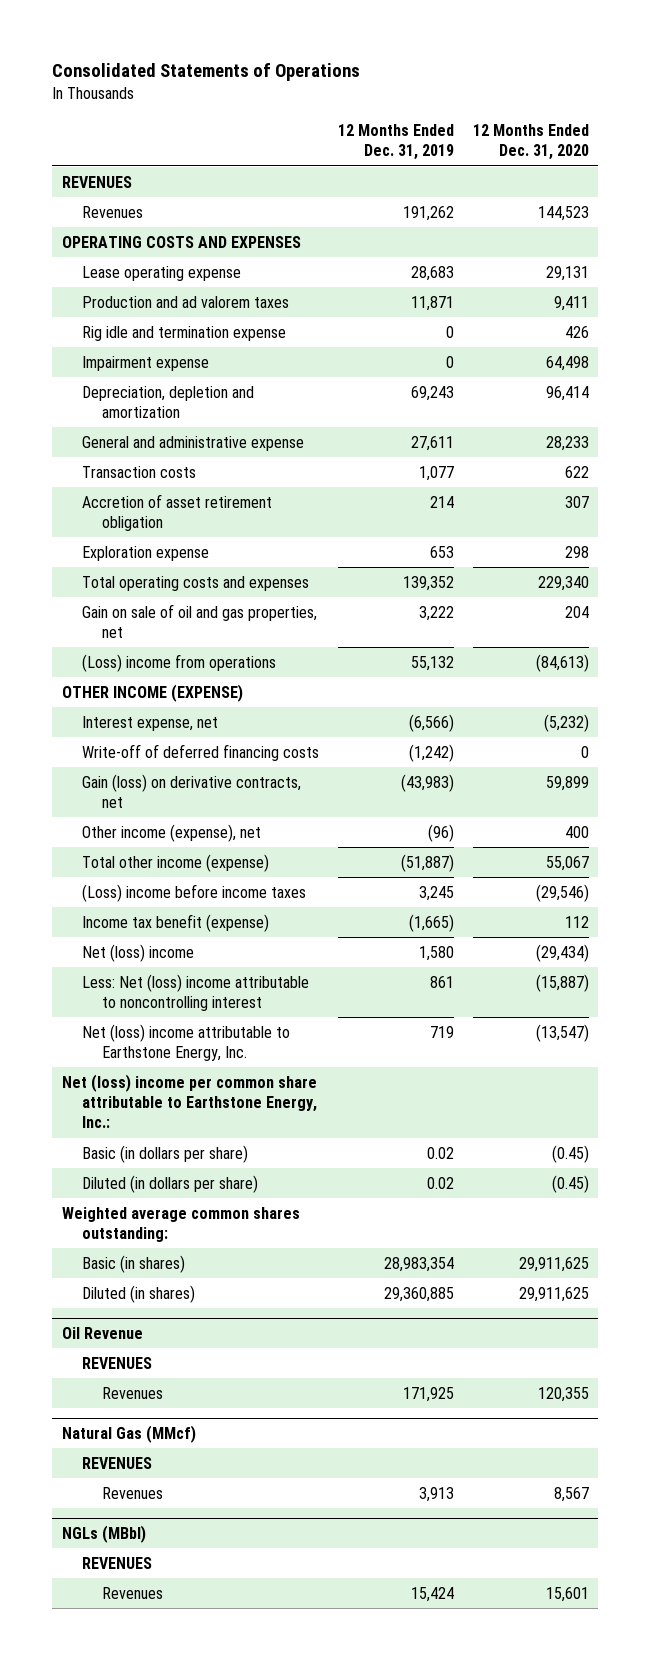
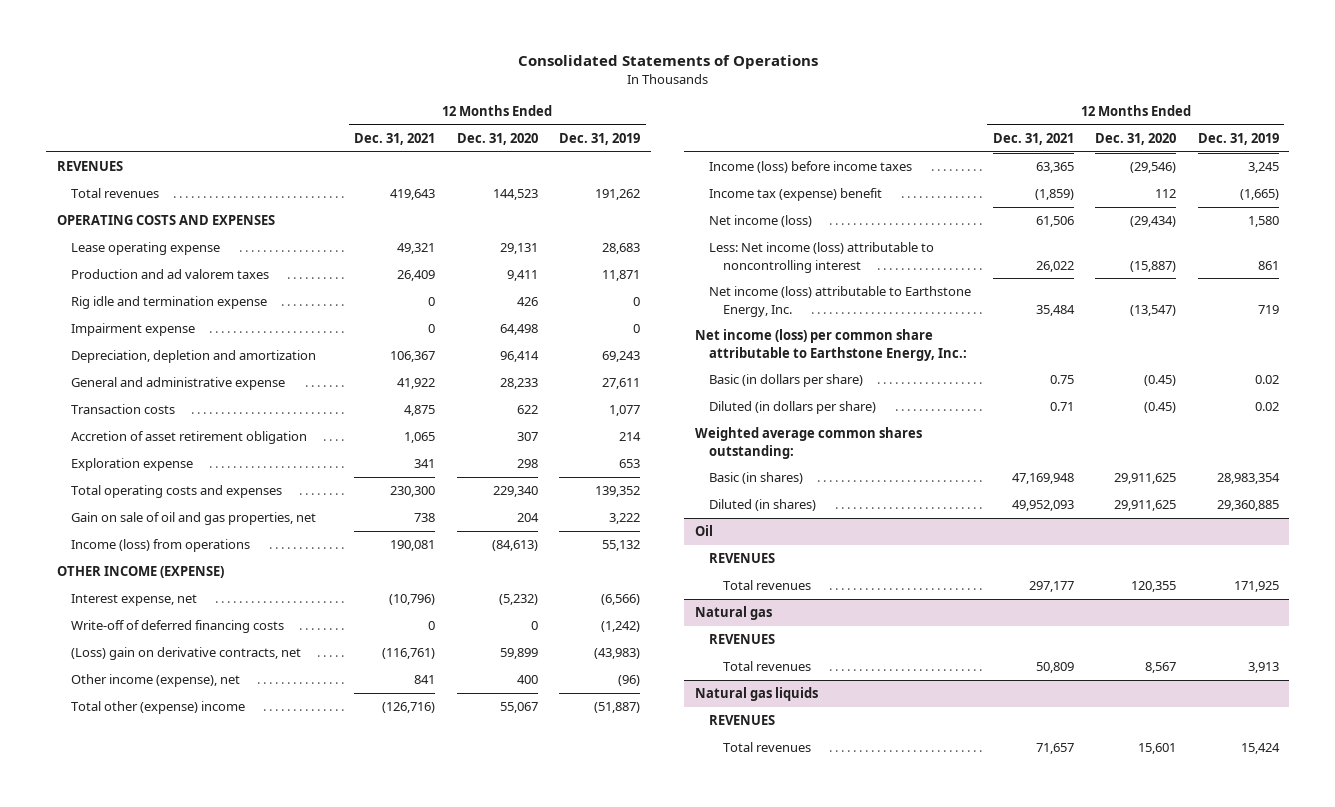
- | 12 Months Ended Dec. 31, 2019 | 12 Months Ended Dec. 31, 2020
+ | 12 Months Ended Dec. 31, 2021 | 12 Months Ended Dec. 31, 2020 | 12 Months Ended Dec. 31, 2019
- Revenues | 191,262 | 144,523
+ Total revenues | 419,643 | 144,523 | 191,262
- (Loss) income from operations | 55,132 | (84,613)
+ Income (loss) from operations | 190,081 | (84,613) | 55,132
- Gain (loss) on derivative contracts, net | (43,983) | 59,899
+ (Loss) gain on derivative contracts, net | (116,761) | 59,899 | (43,983)
- Total other income (expense) | (51,887) | 55,067
- (Loss) income before income taxes | 3,245 | (29,546)
- Income tax benefit (expense) | (1,665) | 112
- Net (loss) income | 1,580 | (29,434)
- Less: Net (loss) income attributable to noncontrolling interest | 861 | (15,887)
- Net (loss) income attributable to Earthstone Energy, Inc. | 719 | (13,547)
- Net (loss) income per common share attributable to Earthstone Energy, Inc.:
+ Total other (expense) income | (126,716) | 55,067 | (51,887)
+ Income (loss) before income taxes | 63,365 | (29,546) | 3,245
+ Income tax (expense) benefit | (1,859) | 112 | (1,665)
+ Net income (loss) | 61,506 | (29,434) | 1,580
+ Less: Net income (loss) attributable to noncontrolling interest | 26,022 | (15,887) | 861
+ Net income (loss) attributable to Earthstone Energy, Inc. | 35,484 | (13,547) | 719
+ Net income (loss) per common share attributable to Earthstone Energy, Inc.:
- Oil Revenue
+ Oil
- Revenues | 171,925 | 120,355
- Natural Gas (MMcf)
+ Total revenues | 297,177 | 120,355 | 171,925
+ Natural gas
- Revenues | 3,913 | 8,567
- NGLs (MBbl)
+ Total revenues | 50,809 | 8,567 | 3,913
+ Natural gas liquids
- Revenues | 15,424 | 15,601
+ Total revenues | 71,657 | 15,601 | 15,424

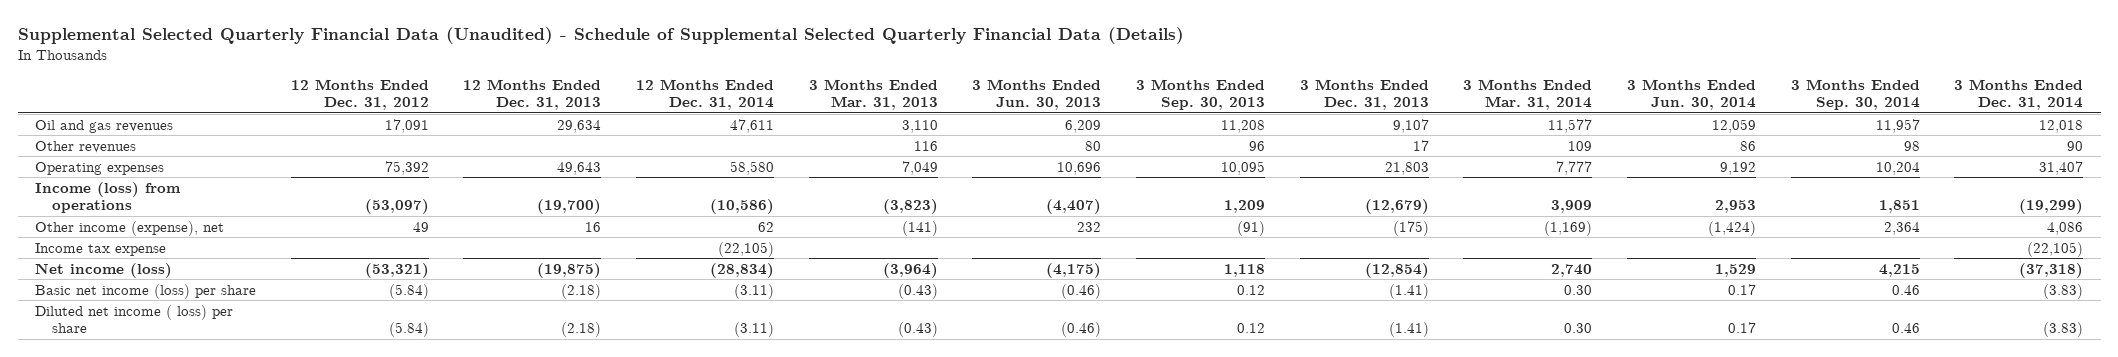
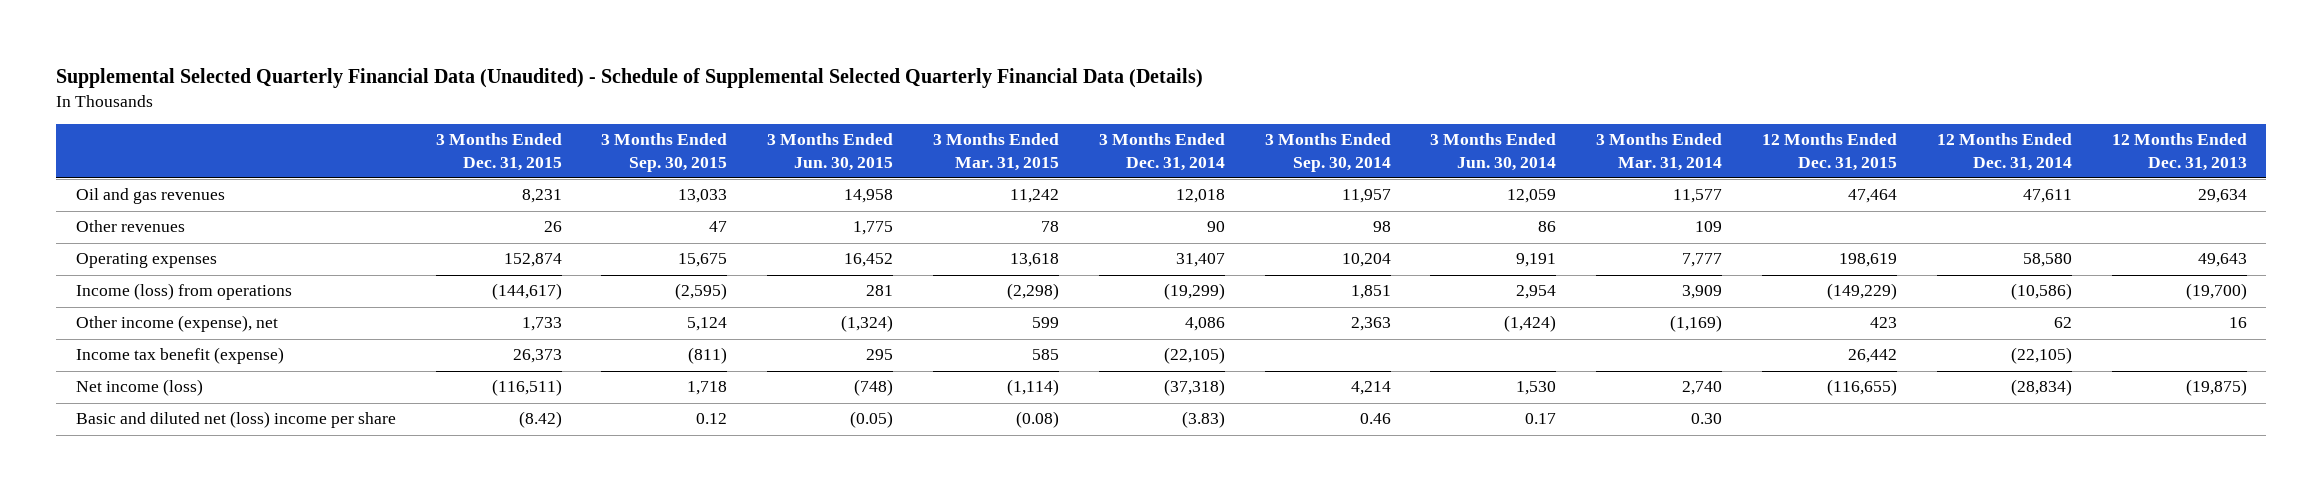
- | 12 Months Ended Dec. 31, 2012 | 12 Months Ended Dec. 31, 2013 | 12 Months Ended Dec. 31, 2014 | 3 Months Ended Mar. 31, 2013 | 3 Months Ended Jun. 30, 2013 | 3 Months Ended Sep. 30, 2013 | 3 Months Ended Dec. 31, 2013 | 3 Months Ended Mar. 31, 2014 | 3 Months Ended Jun. 30, 2014 | 3 Months Ended Sep. 30, 2014 | 3 Months Ended Dec. 31, 2014
+ | 3 Months Ended Dec. 31, 2015 | 3 Months Ended Sep. 30, 2015 | 3 Months Ended Jun. 30, 2015 | 3 Months Ended Mar. 31, 2015 | 3 Months Ended Dec. 31, 2014 | 3 Months Ended Sep. 30, 2014 | 3 Months Ended Jun. 30, 2014 | 3 Months Ended Mar. 31, 2014 | 12 Months Ended Dec. 31, 2015 | 12 Months Ended Dec. 31, 2014 | 12 Months Ended Dec. 31, 2013
- Operating expenses | 75,392 | 49,643 | 58,580 | 7,049 | 10,696 | 10,095 | 21,803 | 7,777 | 9,192 | 10,204 | 31,407
- Income (loss) from operations | (53,097) | (19,700) | (10,586) | (3,823) | (4,407) | 1,209 | (12,679) | 3,909 | 2,953 | 1,851 | (19,299)
- Other income (expense), net | 49 | 16 | 62 | (141) | 232 | (91) | (175) | (1,169) | (1,424) | 2,364 | 4,086
- Income tax expense | | | (22,105) | | | | | | | | (22,105)
- Net income (loss) | (53,321) | (19,875) | (28,834) | (3,964) | (4,175) | 1,118 | (12,854) | 2,740 | 1,529 | 4,215 | (37,318)
- Basic net income (loss) per share | (5.84) | (2.18) | (3.11) | (0.43) | (0.46) | 0.12 | (1.41) | 0.30 | 0.17 | 0.46 | (3.83)
- Diluted net income ( loss) per share | (5.84) | (2.18) | (3.11) | (0.43) | (0.46) | 0.12 | (1.41) | 0.30 | 0.17 | 0.46 | (3.83)
+ Operating expenses | 152,874 | 15,675 | 16,452 | 13,618 | 31,407 | 10,204 | 9,191 | 7,777 | 198,619 | 58,580 | 49,643
+ Income (loss) from operations | (144,617) | (2,595) | 281 | (2,298) | (19,299) | 1,851 | 2,954 | 3,909 | (149,229) | (10,586) | (19,700)
+ Other income (expense), net | 1,733 | 5,124 | (1,324) | 599 | 4,086 | 2,363 | (1,424) | (1,169) | 423 | 62 | 16
+ Income tax benefit (expense) | 26,373 | (811) | 295 | 585 | (22,105) | | | | 26,442 | (22,105) |
+ Net income (loss) | (116,511) | 1,718 | (748) | (1,114) | (37,318) | 4,214 | 1,530 | 2,740 | (116,655) | (28,834) | (19,875)
+ Basic and diluted net (loss) income per share | (8.42) | 0.12 | (0.05) | (0.08) | (3.83) | 0.46 | 0.17 | 0.30 | | |

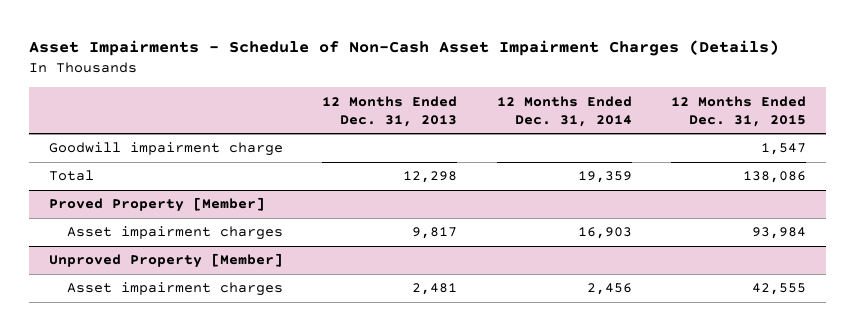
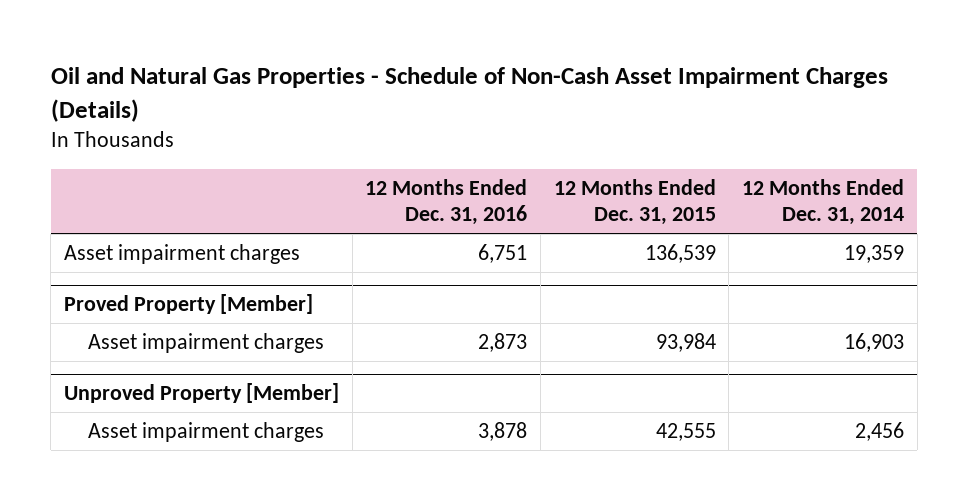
- Asset Impairments - Schedule of Non-Cash Asset Impairment Charges (Details)
+ Oil and Natural Gas Properties - Schedule of Non-Cash Asset Impairment Charges (Details)
- | 12 Months Ended Dec. 31, 2013 | 12 Months Ended Dec. 31, 2014 | 12 Months Ended Dec. 31, 2015
+ | 12 Months Ended Dec. 31, 2016 | 12 Months Ended Dec. 31, 2015 | 12 Months Ended Dec. 31, 2014
- Goodwill impairment charge | | | 1,547
- Total | 12,298 | 19,359 | 138,086
+ Asset impairment charges | 6,751 | 136,539 | 19,359

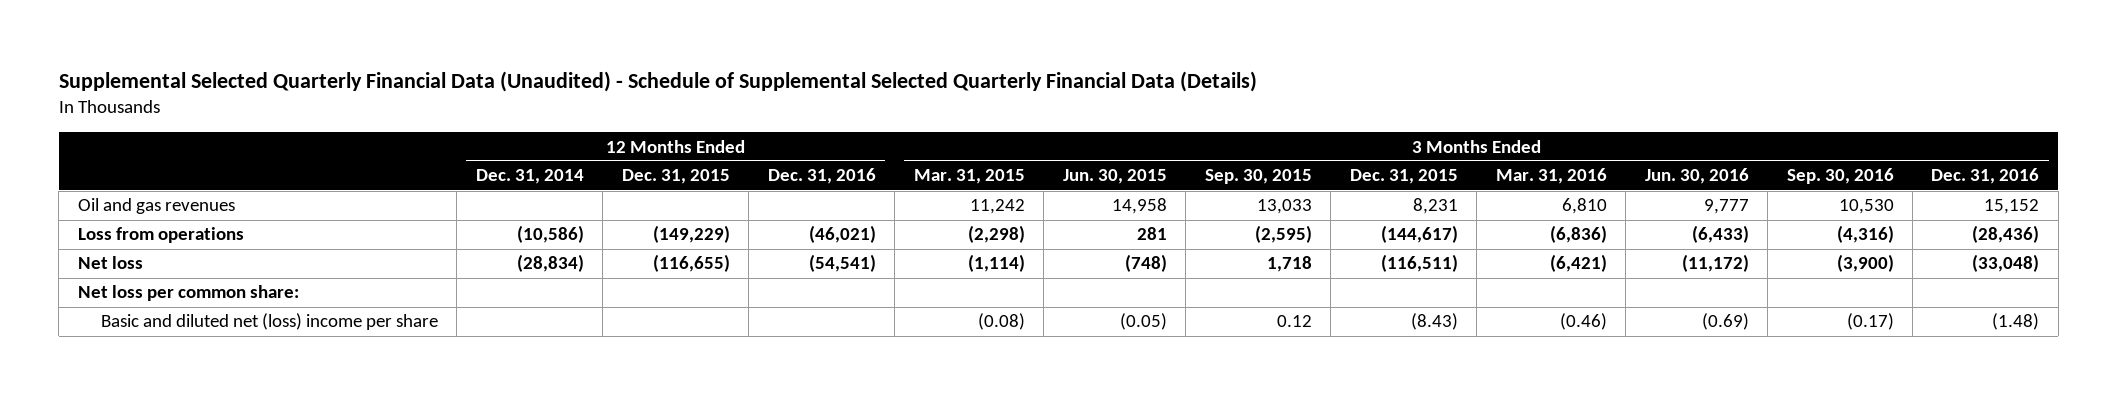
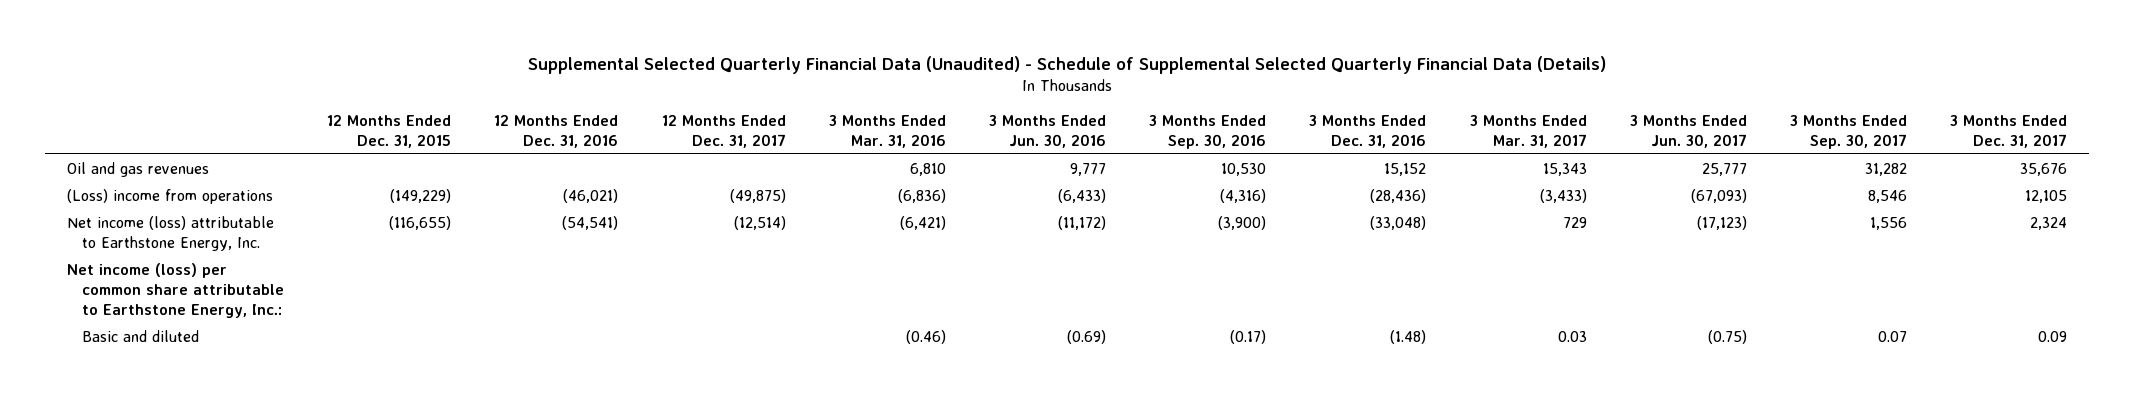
- | 12 Months Ended Dec. 31, 2014 | 12 Months Ended Dec. 31, 2015 | 12 Months Ended Dec. 31, 2016 | 3 Months Ended Mar. 31, 2015 | 3 Months Ended Jun. 30, 2015 | 3 Months Ended Sep. 30, 2015 | 3 Months Ended Dec. 31, 2015 | 3 Months Ended Mar. 31, 2016 | 3 Months Ended Jun. 30, 2016 | 3 Months Ended Sep. 30, 2016 | 3 Months Ended Dec. 31, 2016
+ | 12 Months Ended Dec. 31, 2015 | 12 Months Ended Dec. 31, 2016 | 12 Months Ended Dec. 31, 2017 | 3 Months Ended Mar. 31, 2016 | 3 Months Ended Jun. 30, 2016 | 3 Months Ended Sep. 30, 2016 | 3 Months Ended Dec. 31, 2016 | 3 Months Ended Mar. 31, 2017 | 3 Months Ended Jun. 30, 2017 | 3 Months Ended Sep. 30, 2017 | 3 Months Ended Dec. 31, 2017
- Loss from operations | (10,586) | (149,229) | (46,021) | (2,298) | 281 | (2,595) | (144,617) | (6,836) | (6,433) | (4,316) | (28,436)
- Net loss | (28,834) | (116,655) | (54,541) | (1,114) | (748) | 1,718 | (116,511) | (6,421) | (11,172) | (3,900) | (33,048)
- Net loss per common share:
- Basic and diluted net (loss) income per share | | | | (0.08) | (0.05) | 0.12 | (8.43) | (0.46) | (0.69) | (0.17) | (1.48)
+ (Loss) income from operations | (149,229) | (46,021) | (49,875) | (6,836) | (6,433) | (4,316) | (28,436) | (3,433) | (67,093) | 8,546 | 12,105
+ Net income (loss) attributable to Earthstone Energy, Inc. | (116,655) | (54,541) | (12,514) | (6,421) | (11,172) | (3,900) | (33,048) | 729 | (17,123) | 1,556 | 2,324
+ Net income (loss) per common share attributable to Earthstone Energy, Inc.:
+ Basic and diluted | | | | (0.46) | (0.69) | (0.17) | (1.48) | 0.03 | (0.75) | 0.07 | 0.09

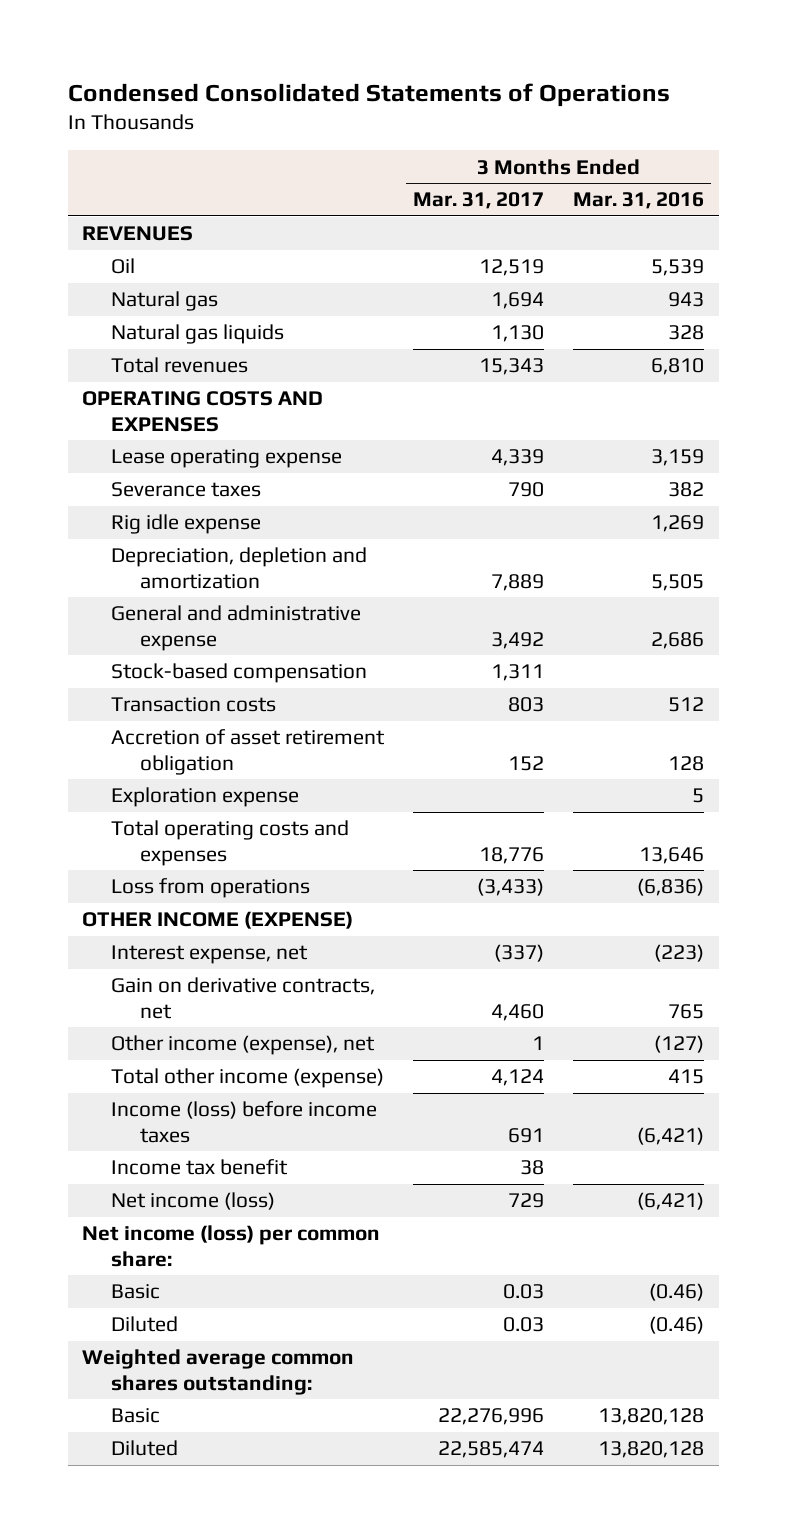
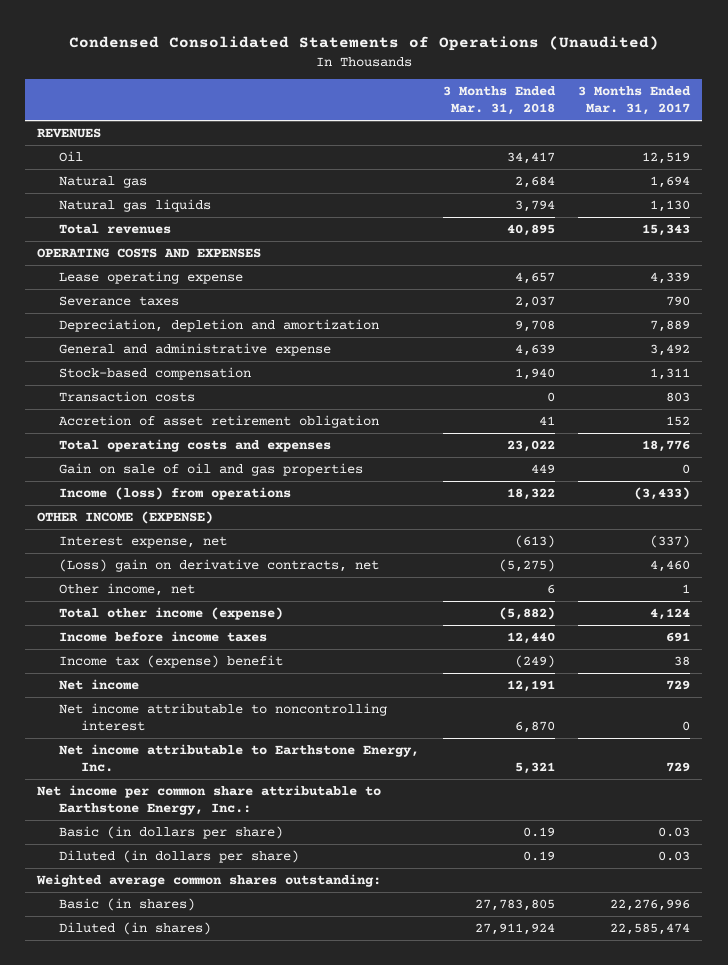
- Condensed Consolidated Statements of Operations
+ Condensed Consolidated Statements of Operations (Unaudited)
- | 3 Months Ended Mar. 31, 2017 | 3 Months Ended Mar. 31, 2016
+ | 3 Months Ended Mar. 31, 2018 | 3 Months Ended Mar. 31, 2017
- Rig idle expense | | 1,269
- Exploration expense | | 5
- Loss from operations | (3,433) | (6,836)
+ Gain on sale of oil and gas properties | 449 | 0
+ Income (loss) from operations | 18,322 | (3,433)
- Gain on derivative contracts, net | 4,460 | 765
- Other income (expense), net | 1 | (127)
+ (Loss) gain on derivative contracts, net | (5,275) | 4,460
+ Other income, net | 6 | 1
- Income (loss) before income taxes | 691 | (6,421)
- Income tax benefit | 38 |
- Net income (loss) | 729 | (6,421)
- Net income (loss) per common share:
- Basic | 0.03 | (0.46)
- Diluted | 0.03 | (0.46)
+ Income before income taxes | 12,440 | 691
+ Income tax (expense) benefit | (249) | 38
+ Net income | 12,191 | 729
+ Net income attributable to noncontrolling interest | 6,870 | 0
+ Net income attributable to Earthstone Energy, Inc. | 5,321 | 729
+ Net income per common share attributable to Earthstone Energy, Inc.:
+ Basic (in dollars per share) | 0.19 | 0.03
+ Diluted (in dollars per share) | 0.19 | 0.03
- Basic | 22,276,996 | 13,820,128
- Diluted | 22,585,474 | 13,820,128
+ Basic (in shares) | 27,783,805 | 22,276,996
+ Diluted (in shares) | 27,911,924 | 22,585,474

